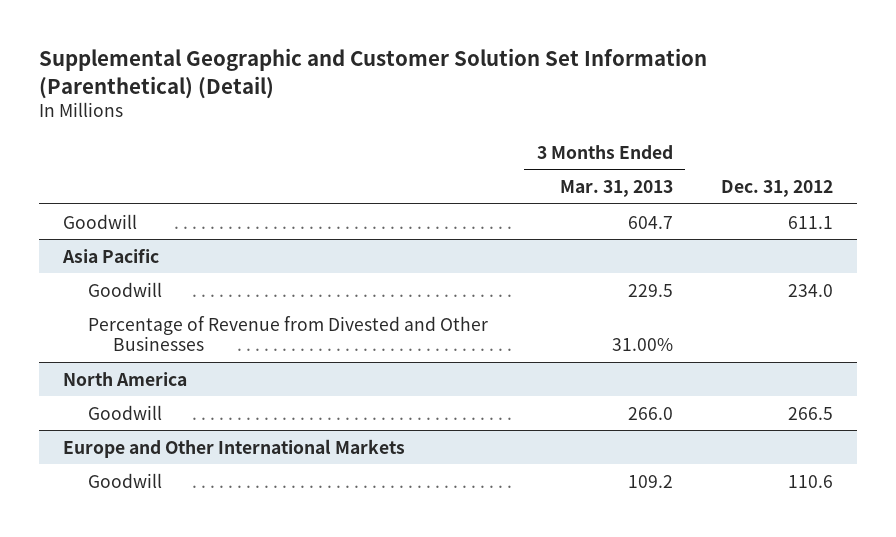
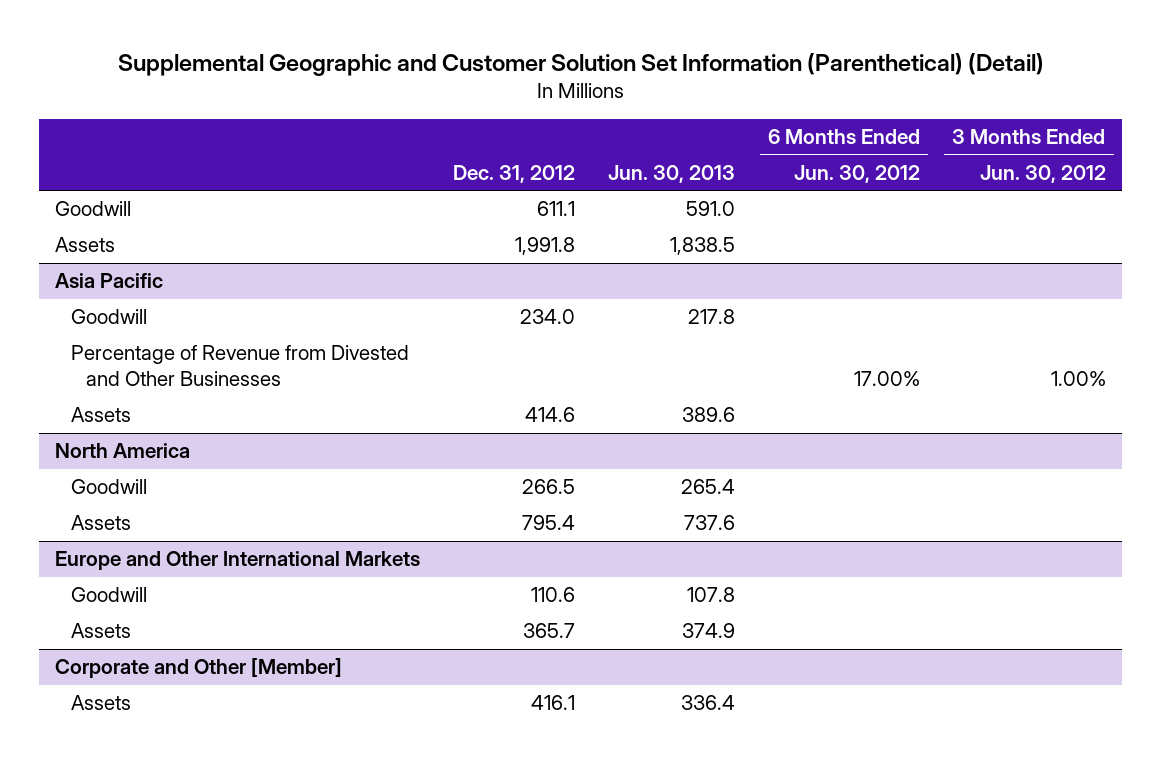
- | 3 Months Ended Mar. 31, 2013 | Dec. 31, 2012
+ | Dec. 31, 2012 | Jun. 30, 2013 | 6 Months Ended Jun. 30, 2012 | 3 Months Ended Jun. 30, 2012
+ Assets | 1,991.8 | 1,838.5 | |
@ Asia Pacific
+ Assets | 414.6 | 389.6 | |
@ North America
+ Assets | 795.4 | 737.6 | |
@ Europe and Other International Markets
+ Assets | 365.7 | 374.9 | |
+ Corporate and Other [Member]
+ Assets | 416.1 | 336.4 | |

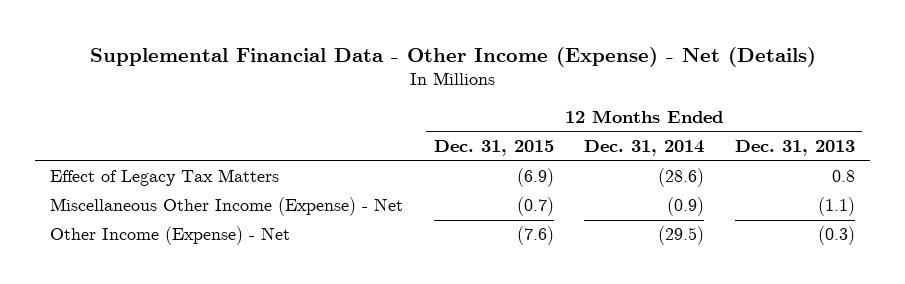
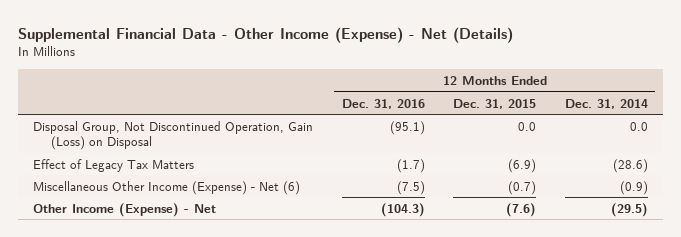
- | 12 Months Ended Dec. 31, 2015 | 12 Months Ended Dec. 31, 2014 | 12 Months Ended Dec. 31, 2013
+ | 12 Months Ended Dec. 31, 2016 | 12 Months Ended Dec. 31, 2015 | 12 Months Ended Dec. 31, 2014
+ Disposal Group, Not Discontinued Operation, Gain (Loss) on Disposal | (95.1) | 0.0 | 0.0
- Miscellaneous Other Income (Expense) - Net | (0.7) | (0.9) | (1.1)
+ Miscellaneous Other Income (Expense) - Net (6) | (7.5) | (0.7) | (0.9)

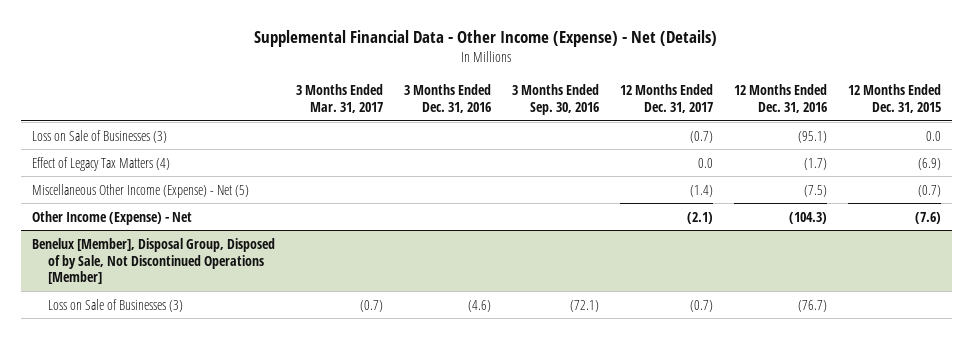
- | 12 Months Ended Dec. 31, 2016 | 12 Months Ended Dec. 31, 2015 | 12 Months Ended Dec. 31, 2014
+ | 3 Months Ended Mar. 31, 2017 | 3 Months Ended Dec. 31, 2016 | 3 Months Ended Sep. 30, 2016 | 12 Months Ended Dec. 31, 2017 | 12 Months Ended Dec. 31, 2016 | 12 Months Ended Dec. 31, 2015
- Disposal Group, Not Discontinued Operation, Gain (Loss) on Disposal | (95.1) | 0.0 | 0.0
- Effect of Legacy Tax Matters | (1.7) | (6.9) | (28.6)
- Miscellaneous Other Income (Expense) - Net (6) | (7.5) | (0.7) | (0.9)
+ Loss on Sale of Businesses (3) | | | | (0.7) | (95.1) | 0.0
+ Effect of Legacy Tax Matters (4) | | | | 0.0 | (1.7) | (6.9)
+ Miscellaneous Other Income (Expense) - Net (5) | | | | (1.4) | (7.5) | (0.7)
+ Benelux [Member], Disposal Group, Disposed of by Sale, Not Discontinued Operations [Member]
+ Loss on Sale of Businesses (3) | (0.7) | (4.6) | (72.1) | (0.7) | (76.7) |

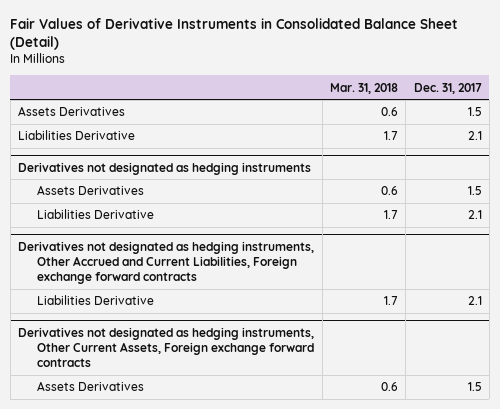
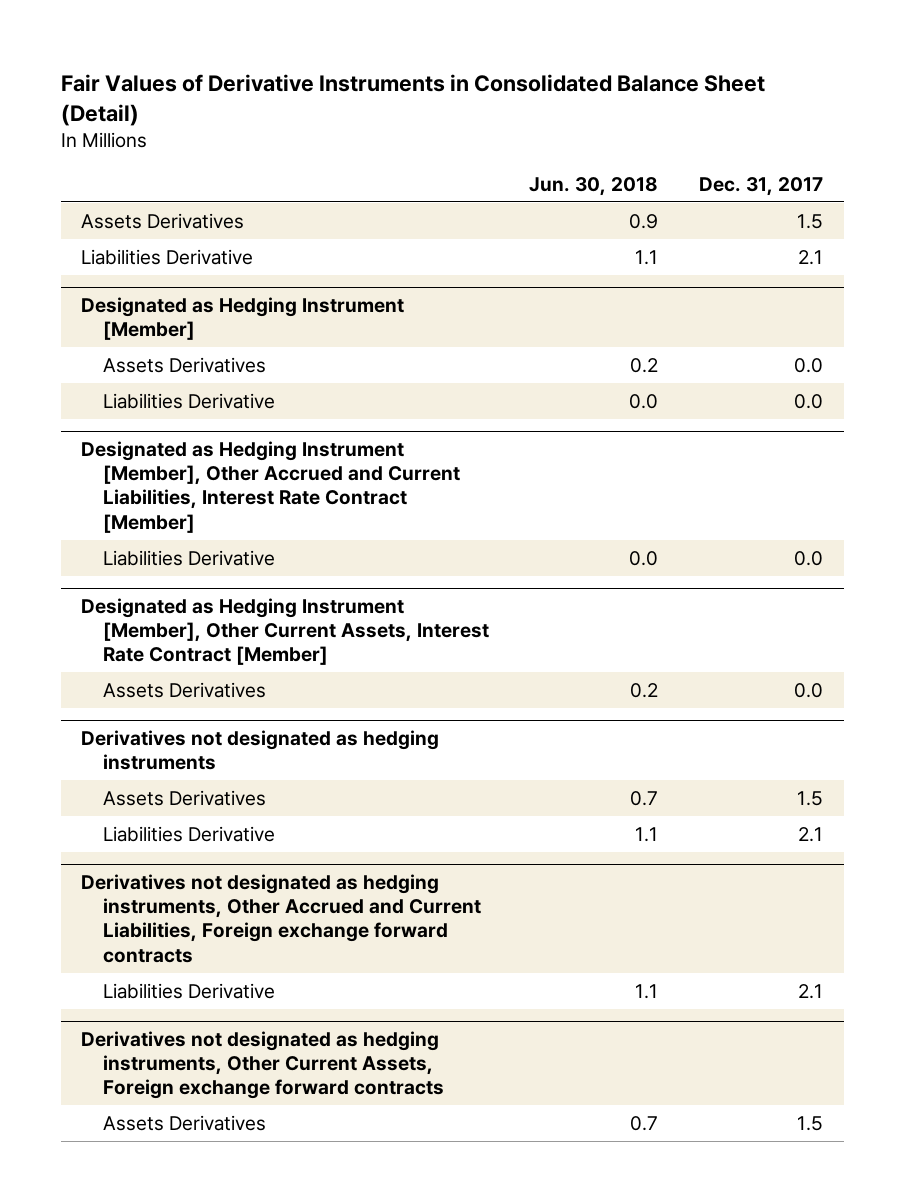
- | Mar. 31, 2018 | Dec. 31, 2017
+ | Jun. 30, 2018 | Dec. 31, 2017
+ Designated as Hedging Instrument [Member]
+ Assets Derivatives | 0.2 | 0.0
+ Liabilities Derivative | 0.0 | 0.0
+ Designated as Hedging Instrument [Member], Other Accrued and Current Liabilities, Interest Rate Contract [Member]
+ Liabilities Derivative | 0.0 | 0.0
+ Designated as Hedging Instrument [Member], Other Current Assets, Interest Rate Contract [Member]
+ Assets Derivatives | 0.2 | 0.0

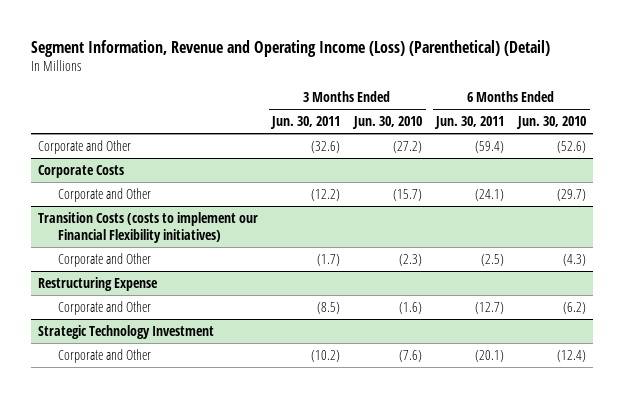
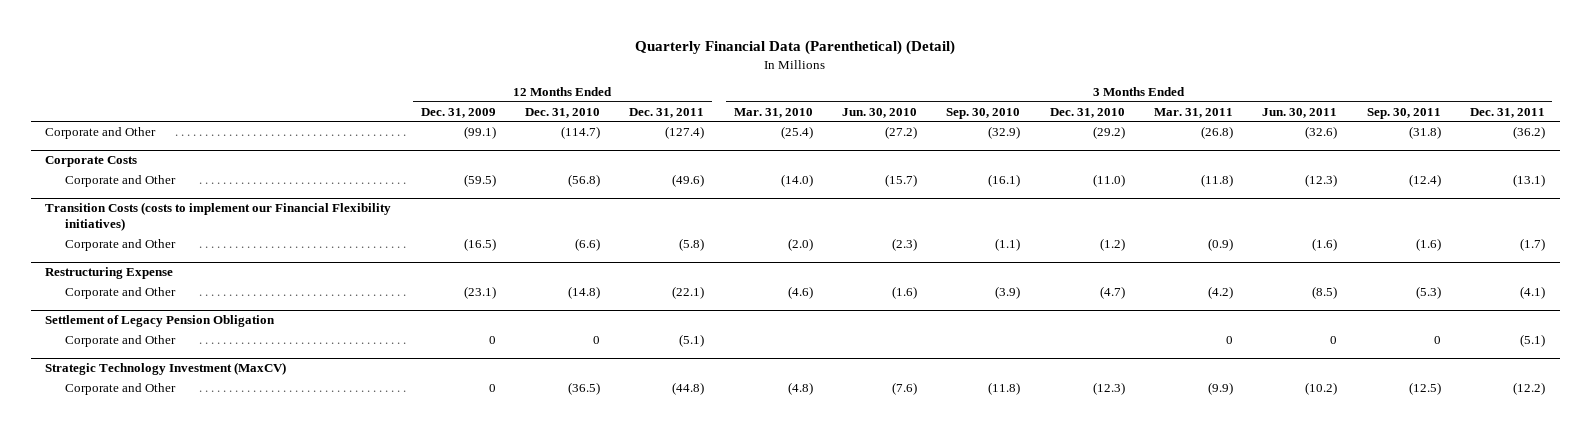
- Segment Information, Revenue and Operating Income (Loss) (Parenthetical) (Detail)
+ Quarterly Financial Data (Parenthetical) (Detail)
- | 3 Months Ended Jun. 30, 2011 | 3 Months Ended Jun. 30, 2010 | 6 Months Ended Jun. 30, 2011 | 6 Months Ended Jun. 30, 2010
+ | 12 Months Ended Dec. 31, 2009 | 12 Months Ended Dec. 31, 2010 | 12 Months Ended Dec. 31, 2011 | 3 Months Ended Mar. 31, 2010 | 3 Months Ended Jun. 30, 2010 | 3 Months Ended Sep. 30, 2010 | 3 Months Ended Dec. 31, 2010 | 3 Months Ended Mar. 31, 2011 | 3 Months Ended Jun. 30, 2011 | 3 Months Ended Sep. 30, 2011 | 3 Months Ended Dec. 31, 2011
@ Corporate Costs
- Corporate and Other | (12.2) | (15.7) | (24.1) | (29.7)
+ Corporate and Other | (59.5) | (56.8) | (49.6) | (14.0) | (15.7) | (16.1) | (11.0) | (11.8) | (12.3) | (12.4) | (13.1)
@ Transition Costs (costs to implement our Financial Flexibility initiatives)
- Corporate and Other | (1.7) | (2.3) | (2.5) | (4.3)
+ Corporate and Other | (16.5) | (6.6) | (5.8) | (2.0) | (2.3) | (1.1) | (1.2) | (0.9) | (1.6) | (1.6) | (1.7)
- Strategic Technology Investment
+ Settlement of Legacy Pension Obligation
+ Corporate and Other | 0 | 0 | (5.1) | | | | | 0 | 0 | 0 | (5.1)
+ Strategic Technology Investment (MaxCV)

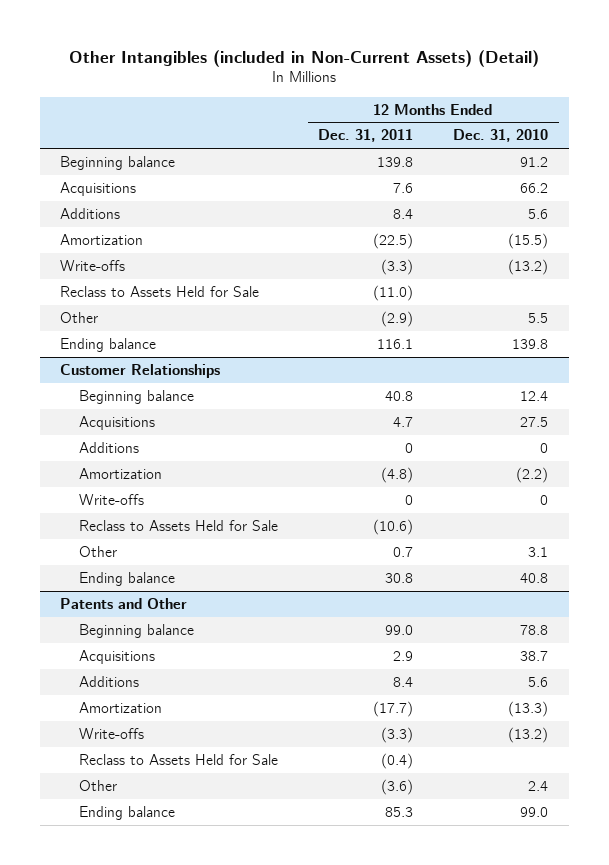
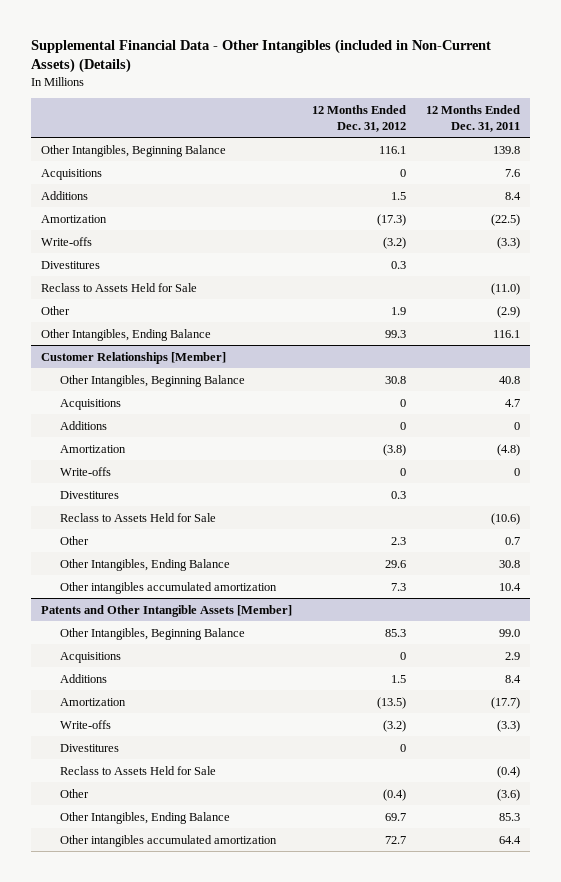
- Other Intangibles (included in Non-Current Assets) (Detail)
+ Supplemental Financial Data - Other Intangibles (included in Non-Current Assets) (Details)
- | 12 Months Ended Dec. 31, 2011 | 12 Months Ended Dec. 31, 2010
+ | 12 Months Ended Dec. 31, 2012 | 12 Months Ended Dec. 31, 2011
- Beginning balance | 139.8 | 91.2
+ Other Intangibles, Beginning Balance | 116.1 | 139.8
+ Divestitures | 0.3 |
- Ending balance | 116.1 | 139.8
- Customer Relationships
- Beginning balance | 40.8 | 12.4
+ Other Intangibles, Ending Balance | 99.3 | 116.1
+ Customer Relationships [Member]
+ Other Intangibles, Beginning Balance | 30.8 | 40.8
+ Divestitures | 0.3 |
- Ending balance | 30.8 | 40.8
- Patents and Other
- Beginning balance | 99.0 | 78.8
+ Other Intangibles, Ending Balance | 29.6 | 30.8
+ Other intangibles accumulated amortization | 7.3 | 10.4
+ Patents and Other Intangible Assets [Member]
+ Other Intangibles, Beginning Balance | 85.3 | 99.0
+ Divestitures | 0 |
- Ending balance | 85.3 | 99.0
+ Other Intangibles, Ending Balance | 69.7 | 85.3
+ Other intangibles accumulated amortization | 72.7 | 64.4

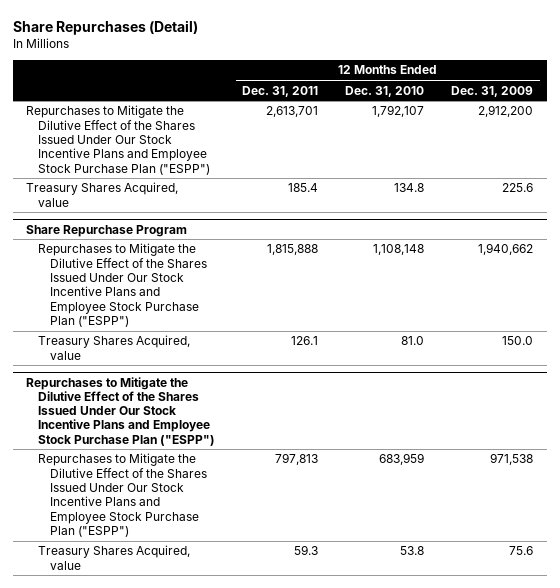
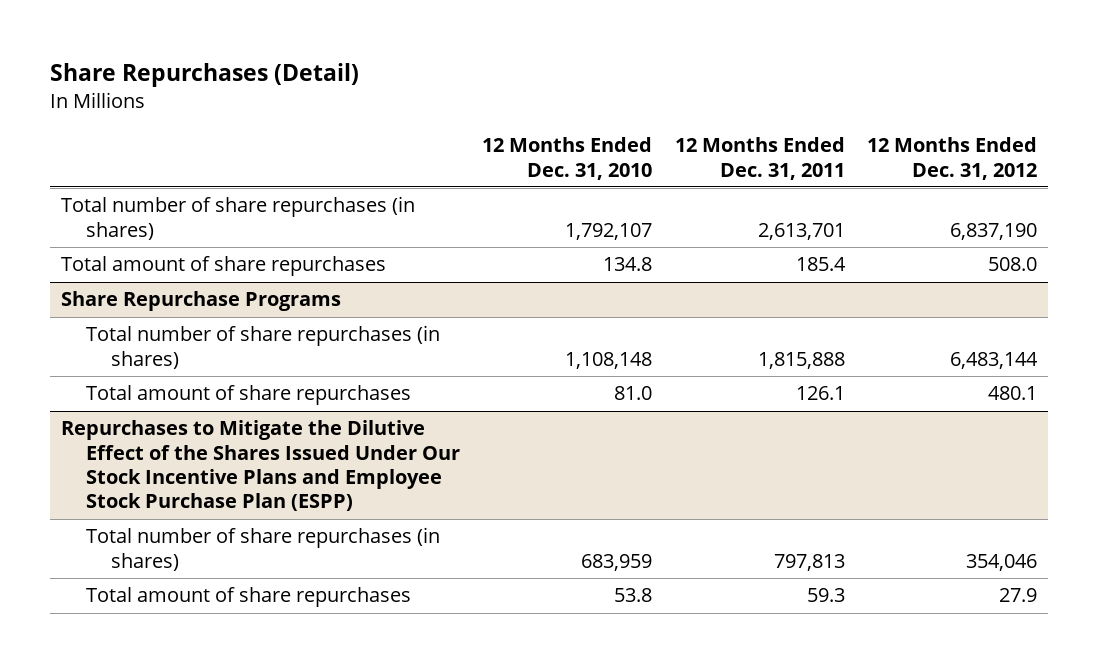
- | 12 Months Ended Dec. 31, 2011 | 12 Months Ended Dec. 31, 2010 | 12 Months Ended Dec. 31, 2009
+ | 12 Months Ended Dec. 31, 2010 | 12 Months Ended Dec. 31, 2011 | 12 Months Ended Dec. 31, 2012
- Repurchases to Mitigate the Dilutive Effect of the Shares Issued Under Our Stock Incentive Plans and Employee Stock Purchase Plan ("ESPP") | 2,613,701 | 1,792,107 | 2,912,200
- Treasury Shares Acquired, value | 185.4 | 134.8 | 225.6
- Share Repurchase Program
- Repurchases to Mitigate the Dilutive Effect of the Shares Issued Under Our Stock Incentive Plans and Employee Stock Purchase Plan ("ESPP") | 1,815,888 | 1,108,148 | 1,940,662
- Treasury Shares Acquired, value | 126.1 | 81.0 | 150.0
- Repurchases to Mitigate the Dilutive Effect of the Shares Issued Under Our Stock Incentive Plans and Employee Stock Purchase Plan ("ESPP")
- Repurchases to Mitigate the Dilutive Effect of the Shares Issued Under Our Stock Incentive Plans and Employee Stock Purchase Plan ("ESPP") | 797,813 | 683,959 | 971,538
- Treasury Shares Acquired, value | 59.3 | 53.8 | 75.6
+ Total number of share repurchases (in shares) | 1,792,107 | 2,613,701 | 6,837,190
+ Total amount of share repurchases | 134.8 | 185.4 | 508.0
+ Share Repurchase Programs
+ Total number of share repurchases (in shares) | 1,108,148 | 1,815,888 | 6,483,144
+ Total amount of share repurchases | 81.0 | 126.1 | 480.1
+ Repurchases to Mitigate the Dilutive Effect of the Shares Issued Under Our Stock Incentive Plans and Employee Stock Purchase Plan (ESPP)
+ Total number of share repurchases (in shares) | 683,959 | 797,813 | 354,046
+ Total amount of share repurchases | 53.8 | 59.3 | 27.9

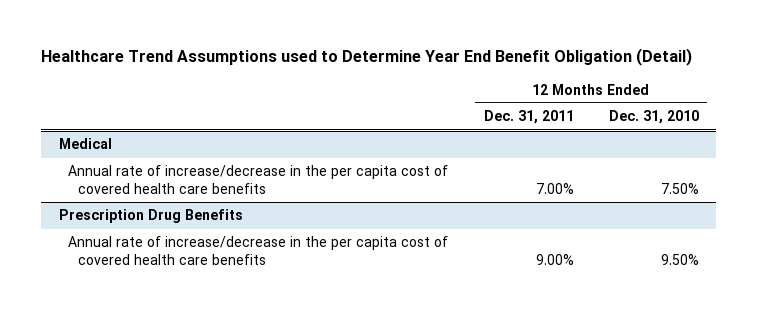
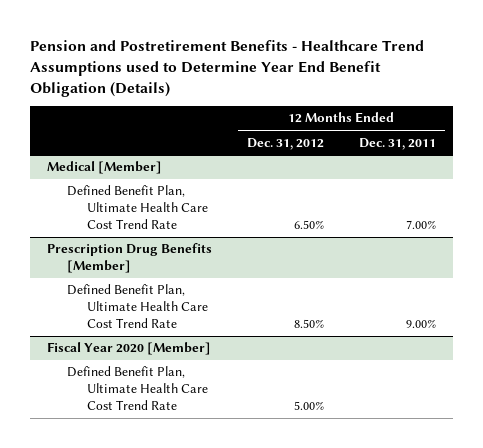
- Healthcare Trend Assumptions used to Determine Year End Benefit Obligation (Detail)
+ Pension and Postretirement Benefits - Healthcare Trend Assumptions used to Determine Year End Benefit Obligation (Details)
- | 12 Months Ended Dec. 31, 2011 | 12 Months Ended Dec. 31, 2010
+ | 12 Months Ended Dec. 31, 2012 | 12 Months Ended Dec. 31, 2011
- Medical
- Annual rate of increase/decrease in the per capita cost of covered health care benefits | 7.00% | 7.50%
- Prescription Drug Benefits
- Annual rate of increase/decrease in the per capita cost of covered health care benefits | 9.00% | 9.50%
+ Medical [Member]
+ Defined Benefit Plan, Ultimate Health Care Cost Trend Rate | 6.50% | 7.00%
+ Prescription Drug Benefits [Member]
+ Defined Benefit Plan, Ultimate Health Care Cost Trend Rate | 8.50% | 9.00%
+ Fiscal Year 2020 [Member]
+ Defined Benefit Plan, Ultimate Health Care Cost Trend Rate | 5.00% |

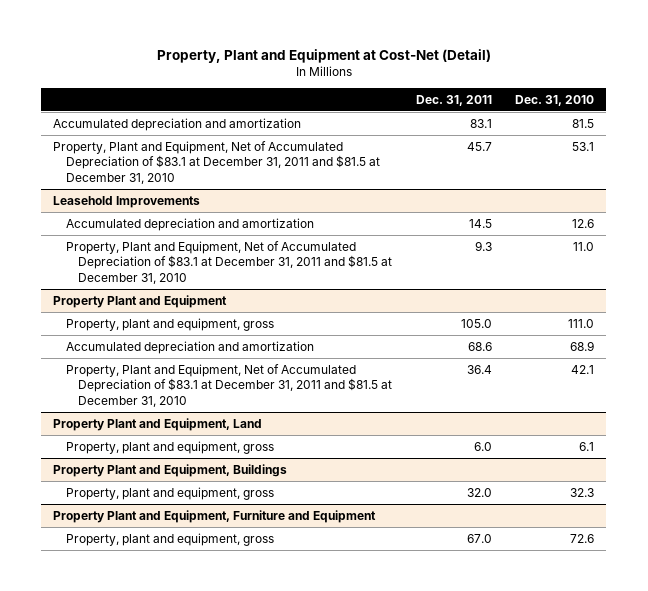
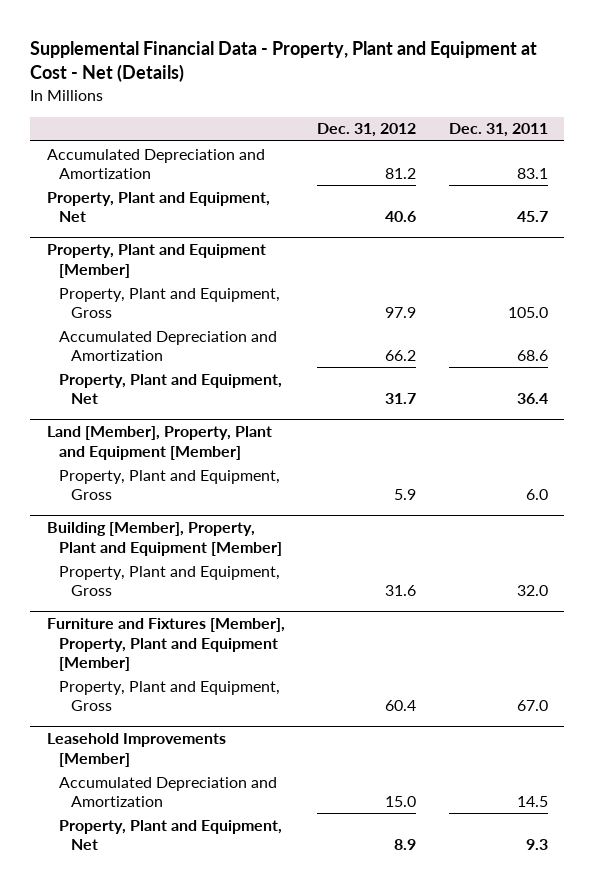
- Property, Plant and Equipment at Cost-Net (Detail)
+ Supplemental Financial Data - Property, Plant and Equipment at Cost - Net (Details)
- | Dec. 31, 2011 | Dec. 31, 2010
+ | Dec. 31, 2012 | Dec. 31, 2011
- Accumulated depreciation and amortization | 83.1 | 81.5
- Property, Plant and Equipment, Net of Accumulated Depreciation of $83.1 at December 31, 2011 and $81.5 at December 31, 2010 | 45.7 | 53.1
- Leasehold Improvements
- Accumulated depreciation and amortization | 14.5 | 12.6
- Property, Plant and Equipment, Net of Accumulated Depreciation of $83.1 at December 31, 2011 and $81.5 at December 31, 2010 | 9.3 | 11.0
- Property Plant and Equipment
- Property, plant and equipment, gross | 105.0 | 111.0
- Accumulated depreciation and amortization | 68.6 | 68.9
- Property, Plant and Equipment, Net of Accumulated Depreciation of $83.1 at December 31, 2011 and $81.5 at December 31, 2010 | 36.4 | 42.1
- Property Plant and Equipment, Land
- Property, plant and equipment, gross | 6.0 | 6.1
- Property Plant and Equipment, Buildings
- Property, plant and equipment, gross | 32.0 | 32.3
- Property Plant and Equipment, Furniture and Equipment
- Property, plant and equipment, gross | 67.0 | 72.6
+ Accumulated Depreciation and Amortization | 81.2 | 83.1
+ Property, Plant and Equipment, Net | 40.6 | 45.7
+ Property, Plant and Equipment [Member]
+ Property, Plant and Equipment, Gross | 97.9 | 105.0
+ Accumulated Depreciation and Amortization | 66.2 | 68.6
+ Property, Plant and Equipment, Net | 31.7 | 36.4
+ Land [Member], Property, Plant and Equipment [Member]
+ Property, Plant and Equipment, Gross | 5.9 | 6.0
+ Building [Member], Property, Plant and Equipment [Member]
+ Property, Plant and Equipment, Gross | 31.6 | 32.0
+ Furniture and Fixtures [Member], Property, Plant and Equipment [Member]
+ Property, Plant and Equipment, Gross | 60.4 | 67.0
+ Leasehold Improvements [Member]
+ Accumulated Depreciation and Amortization | 15.0 | 14.5
+ Property, Plant and Equipment, Net | 8.9 | 9.3

